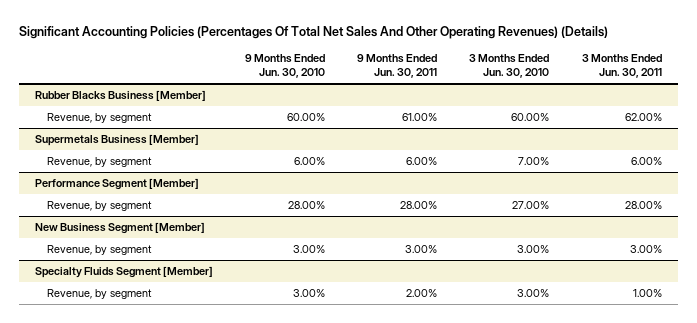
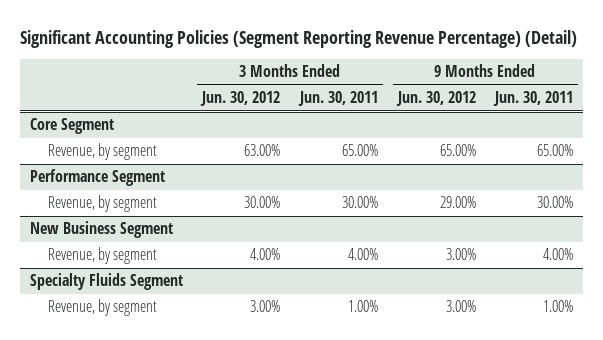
- Significant Accounting Policies (Percentages Of Total Net Sales And Other Operating Revenues) (Details)
+ Significant Accounting Policies (Segment Reporting Revenue Percentage) (Detail)
- | 9 Months Ended Jun. 30, 2010 | 9 Months Ended Jun. 30, 2011 | 3 Months Ended Jun. 30, 2010 | 3 Months Ended Jun. 30, 2011
+ | 3 Months Ended Jun. 30, 2012 | 3 Months Ended Jun. 30, 2011 | 9 Months Ended Jun. 30, 2012 | 9 Months Ended Jun. 30, 2011
- Rubber Blacks Business [Member]
- Revenue, by segment | 60.00% | 61.00% | 60.00% | 62.00%
- Supermetals Business [Member]
- Revenue, by segment | 6.00% | 6.00% | 7.00% | 6.00%
- Performance Segment [Member]
- Revenue, by segment | 28.00% | 28.00% | 27.00% | 28.00%
- New Business Segment [Member]
- Revenue, by segment | 3.00% | 3.00% | 3.00% | 3.00%
- Specialty Fluids Segment [Member]
- Revenue, by segment | 3.00% | 2.00% | 3.00% | 1.00%
+ Core Segment
+ Revenue, by segment | 63.00% | 65.00% | 65.00% | 65.00%
+ Performance Segment
+ Revenue, by segment | 30.00% | 30.00% | 29.00% | 30.00%
+ New Business Segment
+ Revenue, by segment | 4.00% | 4.00% | 3.00% | 4.00%
+ Specialty Fluids Segment
+ Revenue, by segment | 3.00% | 1.00% | 3.00% | 1.00%

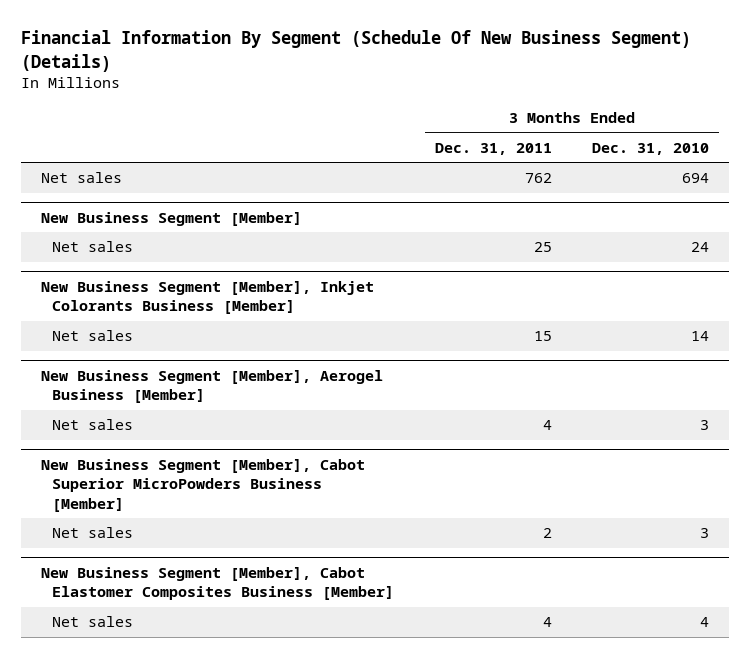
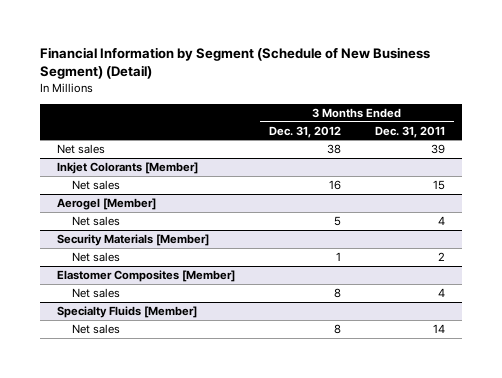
- Financial Information By Segment (Schedule Of New Business Segment) (Details)
+ Financial Information by Segment (Schedule of New Business Segment) (Detail)
- | 3 Months Ended Dec. 31, 2011 | 3 Months Ended Dec. 31, 2010
+ | 3 Months Ended Dec. 31, 2012 | 3 Months Ended Dec. 31, 2011
- Net sales | 762 | 694
- New Business Segment [Member]
- Net sales | 25 | 24
- New Business Segment [Member], Inkjet Colorants Business [Member]
+ Net sales | 38 | 39
+ Inkjet Colorants [Member]
- New Business Segment [Member], Aerogel Business [Member]
+ Aerogel [Member]
- New Business Segment [Member], Cabot Superior MicroPowders Business [Member]
+ Security Materials [Member]
- New Business Segment [Member], Cabot Elastomer Composites Business [Member]
+ Elastomer Composites [Member]
+ Specialty Fluids [Member]
+ Net sales | 8 | 14

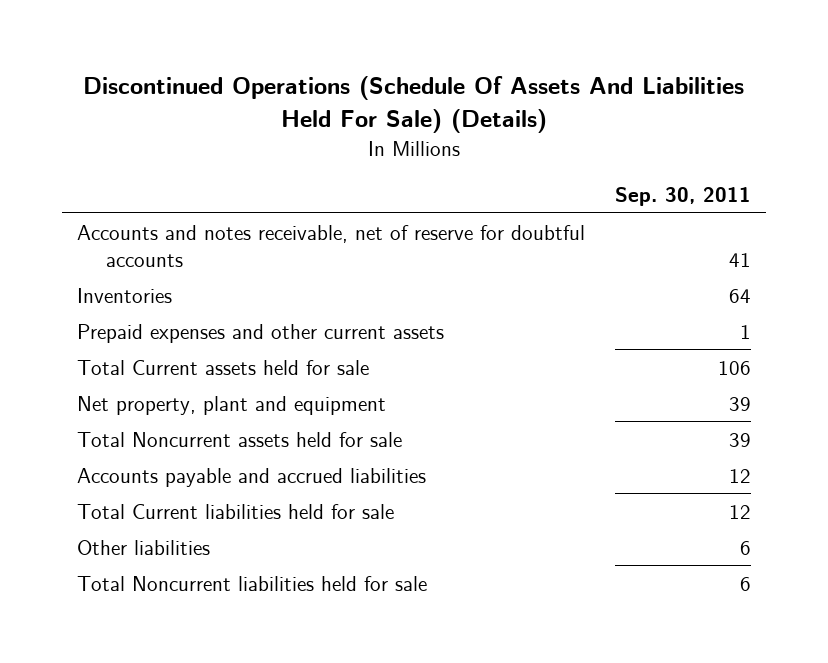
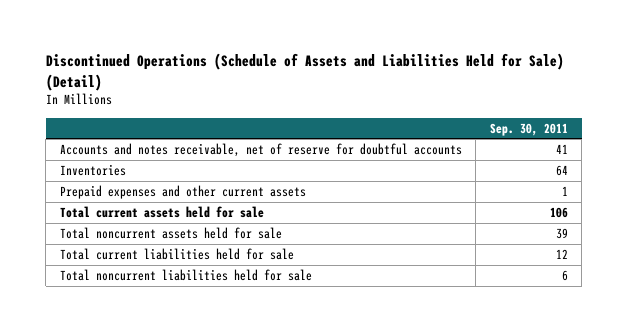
- Discontinued Operations (Schedule Of Assets And Liabilities Held For Sale) (Details)
+ Discontinued Operations (Schedule of Assets and Liabilities Held for Sale) (Detail)
- Total Current assets held for sale | 106
- Net property, plant and equipment | 39
- Total Noncurrent assets held for sale | 39
- Accounts payable and accrued liabilities | 12
- Total Current liabilities held for sale | 12
- Other liabilities | 6
- Total Noncurrent liabilities held for sale | 6
+ Total current assets held for sale | 106
+ Total noncurrent assets held for sale | 39
+ Total current liabilities held for sale | 12
+ Total noncurrent liabilities held for sale | 6

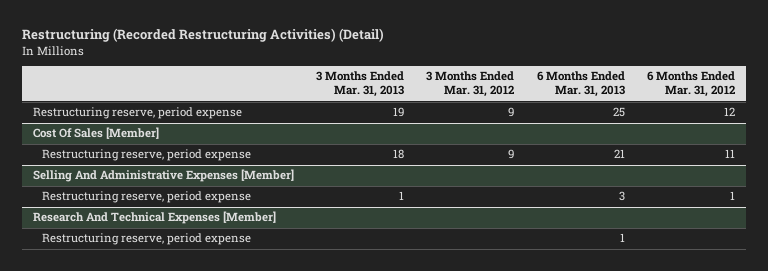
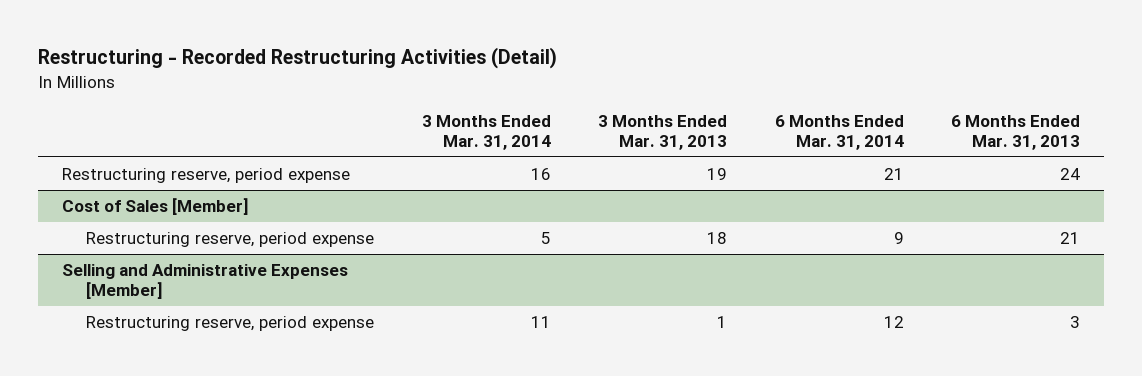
- Restructuring (Recorded Restructuring Activities) (Detail)
+ Restructuring - Recorded Restructuring Activities (Detail)
- | 3 Months Ended Mar. 31, 2013 | 3 Months Ended Mar. 31, 2012 | 6 Months Ended Mar. 31, 2013 | 6 Months Ended Mar. 31, 2012
+ | 3 Months Ended Mar. 31, 2014 | 3 Months Ended Mar. 31, 2013 | 6 Months Ended Mar. 31, 2014 | 6 Months Ended Mar. 31, 2013
- Restructuring reserve, period expense | 19 | 9 | 25 | 12
- Cost Of Sales [Member]
+ Restructuring reserve, period expense | 16 | 19 | 21 | 24
+ Cost of Sales [Member]
- Selling And Administrative Expenses [Member]
+ Selling and Administrative Expenses [Member]
- Research And Technical Expenses [Member]
- Restructuring reserve, period expense | | | 1 |

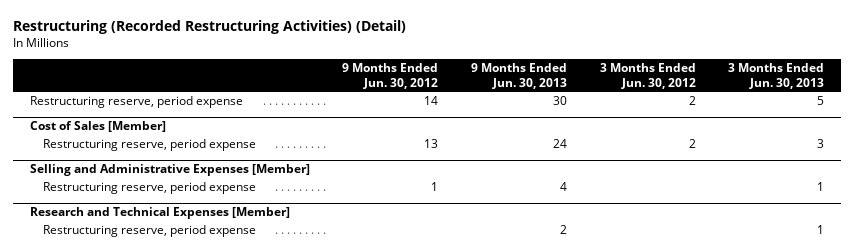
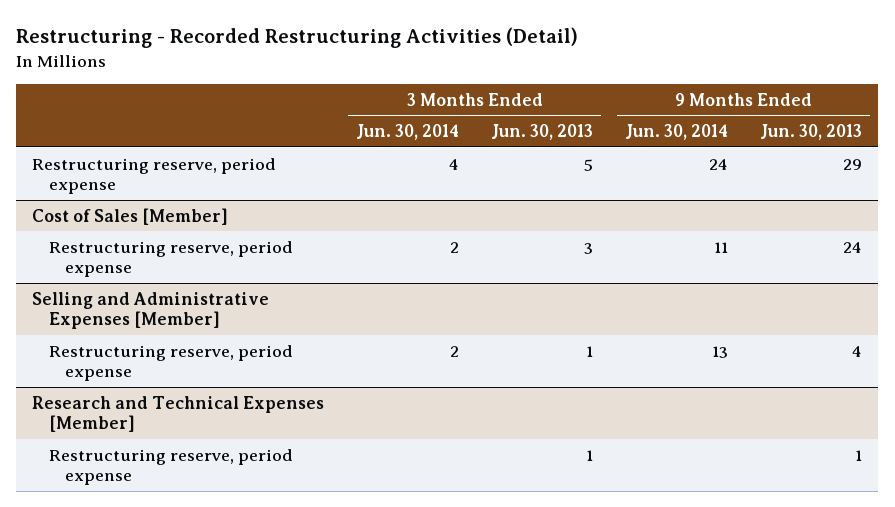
- Restructuring (Recorded Restructuring Activities) (Detail)
+ Restructuring - Recorded Restructuring Activities (Detail)
- | 9 Months Ended Jun. 30, 2012 | 9 Months Ended Jun. 30, 2013 | 3 Months Ended Jun. 30, 2012 | 3 Months Ended Jun. 30, 2013
+ | 3 Months Ended Jun. 30, 2014 | 3 Months Ended Jun. 30, 2013 | 9 Months Ended Jun. 30, 2014 | 9 Months Ended Jun. 30, 2013
- Restructuring reserve, period expense | 14 | 30 | 2 | 5
+ Restructuring reserve, period expense | 4 | 5 | 24 | 29
@ Research and Technical Expenses [Member]
- Restructuring reserve, period expense | | 2 | | 1
+ Restructuring reserve, period expense | | 1 | | 1

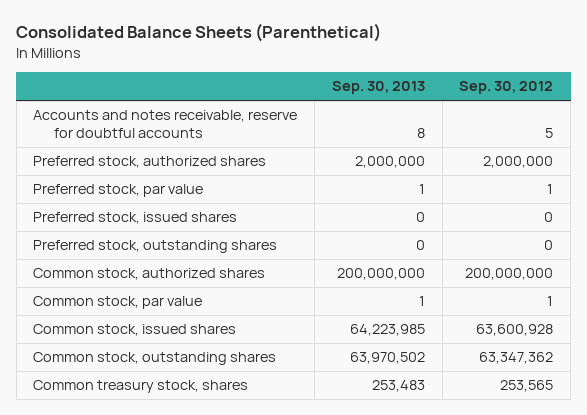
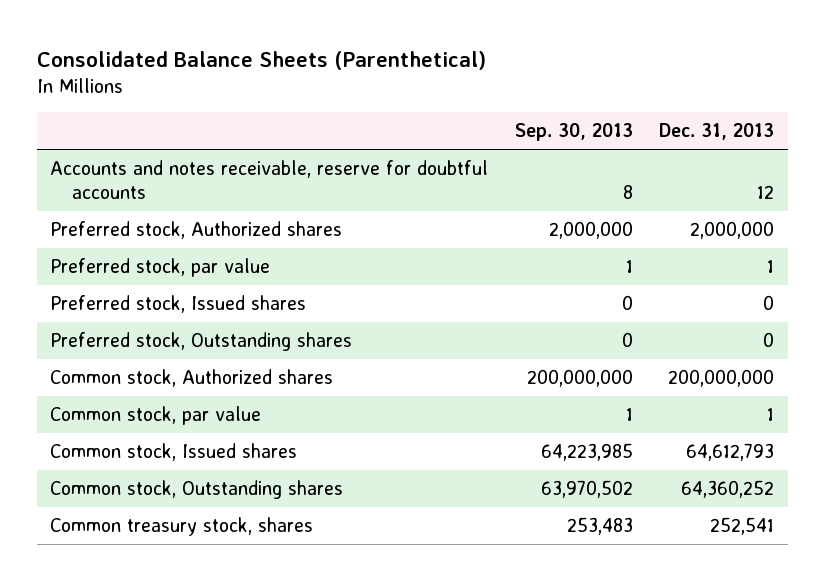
- | Sep. 30, 2013 | Sep. 30, 2012
+ | Sep. 30, 2013 | Dec. 31, 2013
- Preferred stock, authorized shares | 2,000,000 | 2,000,000
+ Preferred stock, Authorized shares | 2,000,000 | 2,000,000
- Preferred stock, issued shares | 0 | 0
- Preferred stock, outstanding shares | 0 | 0
- Common stock, authorized shares | 200,000,000 | 200,000,000
+ Preferred stock, Issued shares | 0 | 0
+ Preferred stock, Outstanding shares | 0 | 0
+ Common stock, Authorized shares | 200,000,000 | 200,000,000
- Common stock, issued shares | 64,223,985 | 63,600,928
- Common stock, outstanding shares | 63,970,502 | 63,347,362
+ Common stock, Issued shares | 64,223,985 | 64,612,793
+ Common stock, Outstanding shares | 63,970,502 | 64,360,252

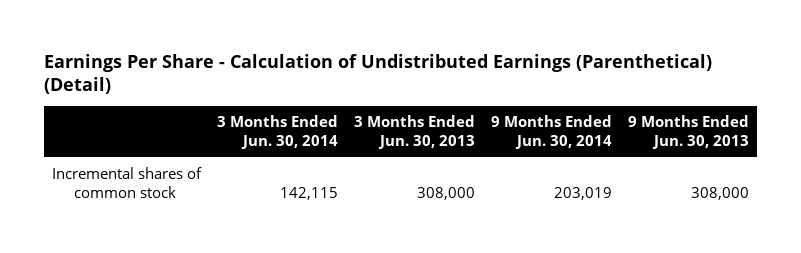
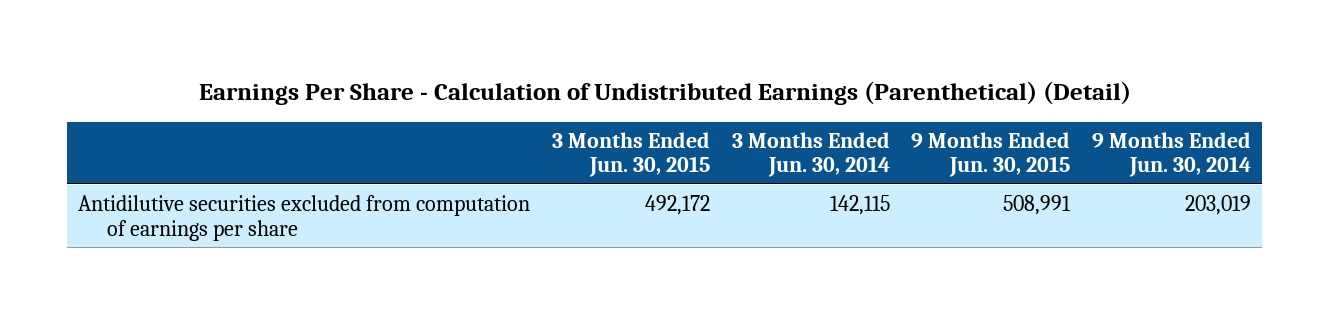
- | 3 Months Ended Jun. 30, 2014 | 3 Months Ended Jun. 30, 2013 | 9 Months Ended Jun. 30, 2014 | 9 Months Ended Jun. 30, 2013
+ | 3 Months Ended Jun. 30, 2015 | 3 Months Ended Jun. 30, 2014 | 9 Months Ended Jun. 30, 2015 | 9 Months Ended Jun. 30, 2014
- Incremental shares of common stock | 142,115 | 308,000 | 203,019 | 308,000
+ Antidilutive securities excluded from computation of earnings per share | 492,172 | 142,115 | 508,991 | 203,019

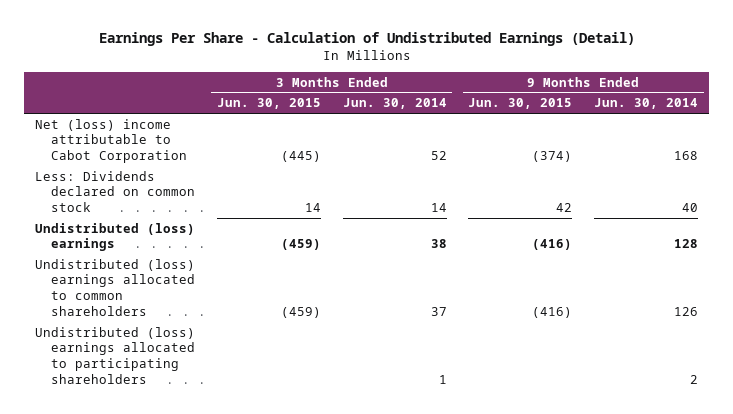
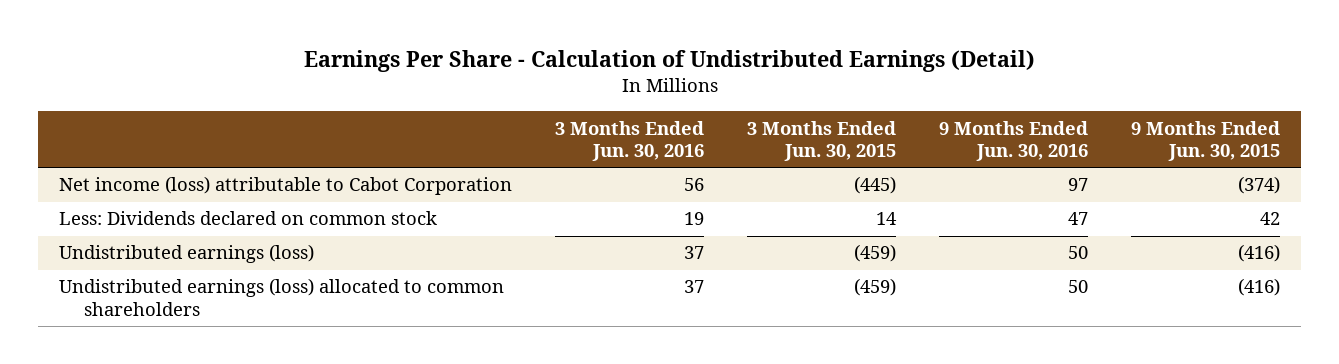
- | 3 Months Ended Jun. 30, 2015 | 3 Months Ended Jun. 30, 2014 | 9 Months Ended Jun. 30, 2015 | 9 Months Ended Jun. 30, 2014
+ | 3 Months Ended Jun. 30, 2016 | 3 Months Ended Jun. 30, 2015 | 9 Months Ended Jun. 30, 2016 | 9 Months Ended Jun. 30, 2015
- Net (loss) income attributable to Cabot Corporation | (445) | 52 | (374) | 168
+ Net income (loss) attributable to Cabot Corporation | 56 | (445) | 97 | (374)
- Undistributed (loss) earnings | (459) | 38 | (416) | 128
- Undistributed (loss) earnings allocated to common shareholders | (459) | 37 | (416) | 126
- Undistributed (loss) earnings allocated to participating shareholders | | 1 | | 2
+ Undistributed earnings (loss) | 37 | (459) | 50 | (416)
+ Undistributed earnings (loss) allocated to common shareholders | 37 | (459) | 50 | (416)

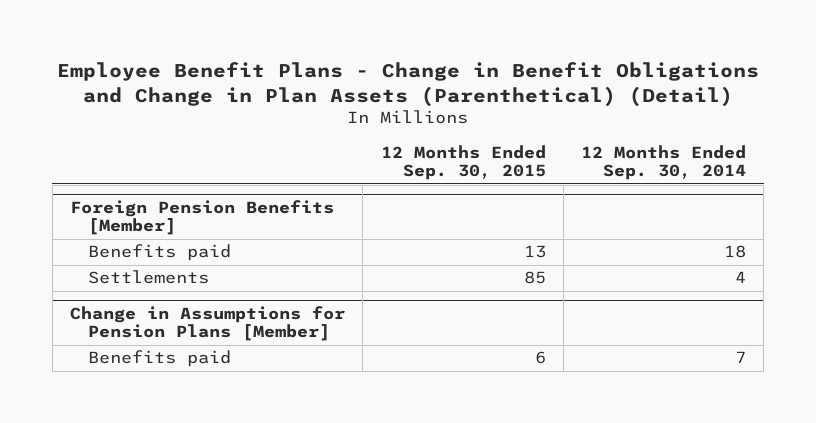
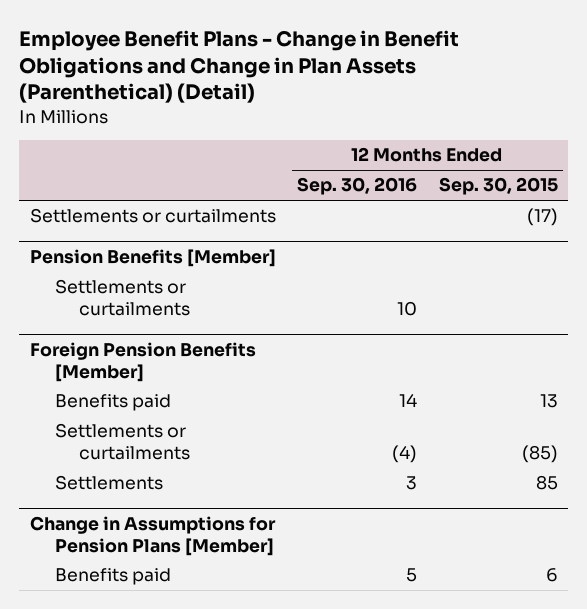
- | 12 Months Ended Sep. 30, 2015 | 12 Months Ended Sep. 30, 2014
+ | 12 Months Ended Sep. 30, 2016 | 12 Months Ended Sep. 30, 2015
+ Settlements or curtailments | | (17)
+ Pension Benefits [Member]
+ Settlements or curtailments | 10 |
@ Foreign Pension Benefits [Member]
+ Settlements or curtailments | (4) | (85)

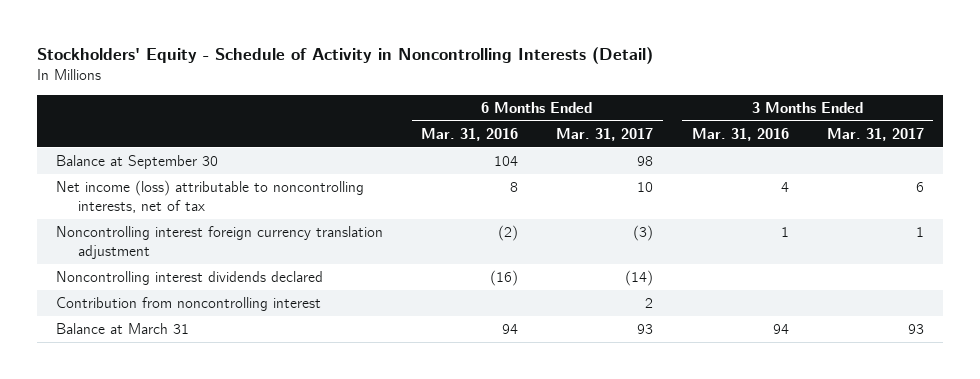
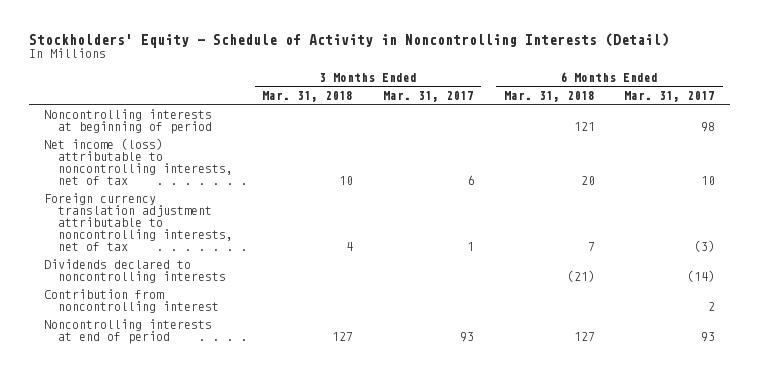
- | 6 Months Ended Mar. 31, 2016 | 6 Months Ended Mar. 31, 2017 | 3 Months Ended Mar. 31, 2016 | 3 Months Ended Mar. 31, 2017
+ | 3 Months Ended Mar. 31, 2018 | 3 Months Ended Mar. 31, 2017 | 6 Months Ended Mar. 31, 2018 | 6 Months Ended Mar. 31, 2017
- Balance at September 30 | 104 | 98 | |
+ Noncontrolling interests at beginning of period | | | 121 | 98
- Noncontrolling interest foreign currency translation adjustment | (2) | (3) | 1 | 1
- Noncontrolling interest dividends declared | (16) | (14) | |
+ Foreign currency translation adjustment attributable to noncontrolling interests, net of tax | 4 | 1 | 7 | (3)
+ Dividends declared to noncontrolling interests | | | (21) | (14)
- Balance at March 31 | 94 | 93 | 94 | 93
+ Noncontrolling interests at end of period | 127 | 93 | 127 | 93

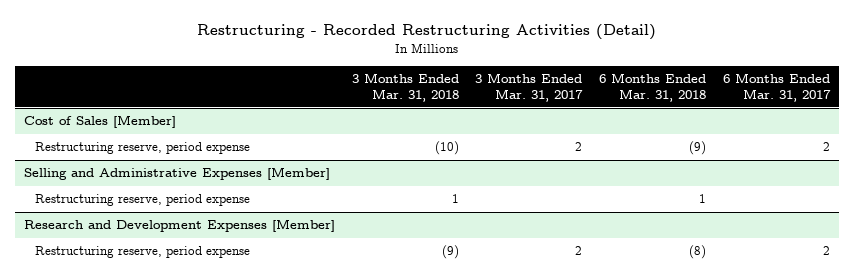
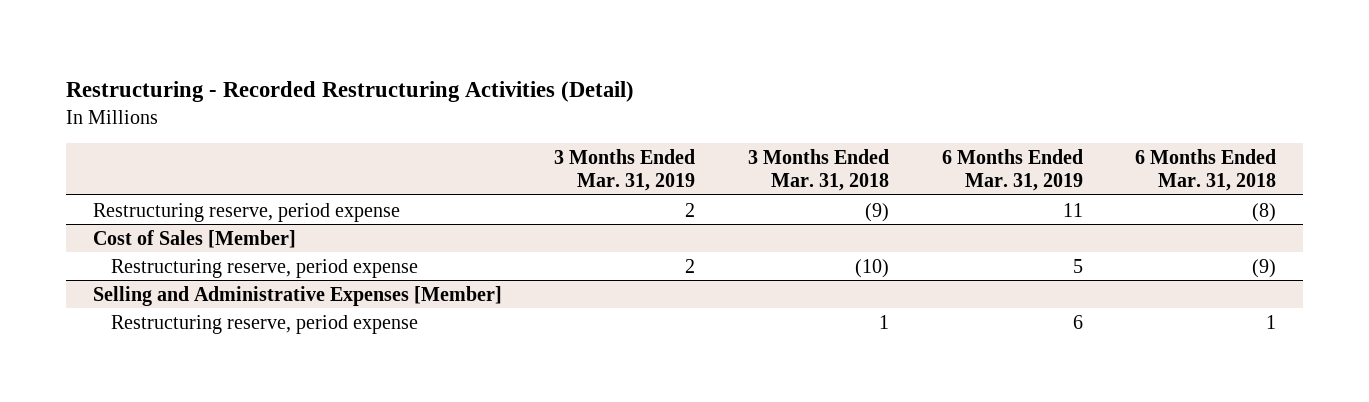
- | 3 Months Ended Mar. 31, 2018 | 3 Months Ended Mar. 31, 2017 | 6 Months Ended Mar. 31, 2018 | 6 Months Ended Mar. 31, 2017
+ | 3 Months Ended Mar. 31, 2019 | 3 Months Ended Mar. 31, 2018 | 6 Months Ended Mar. 31, 2019 | 6 Months Ended Mar. 31, 2018
+ Restructuring reserve, period expense | 2 | (9) | 11 | (8)
- Research and Development Expenses [Member]
- Restructuring reserve, period expense | (9) | 2 | (8) | 2

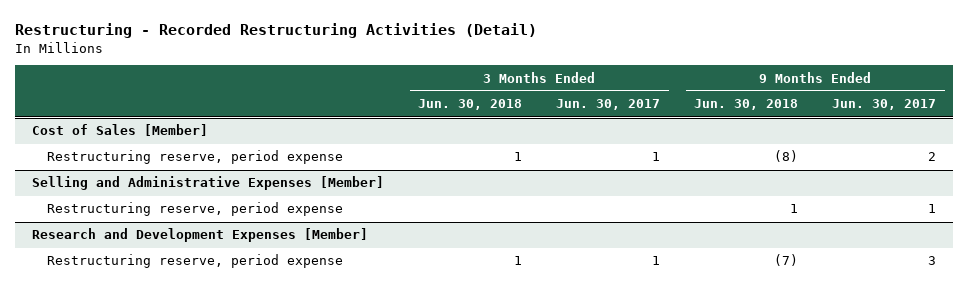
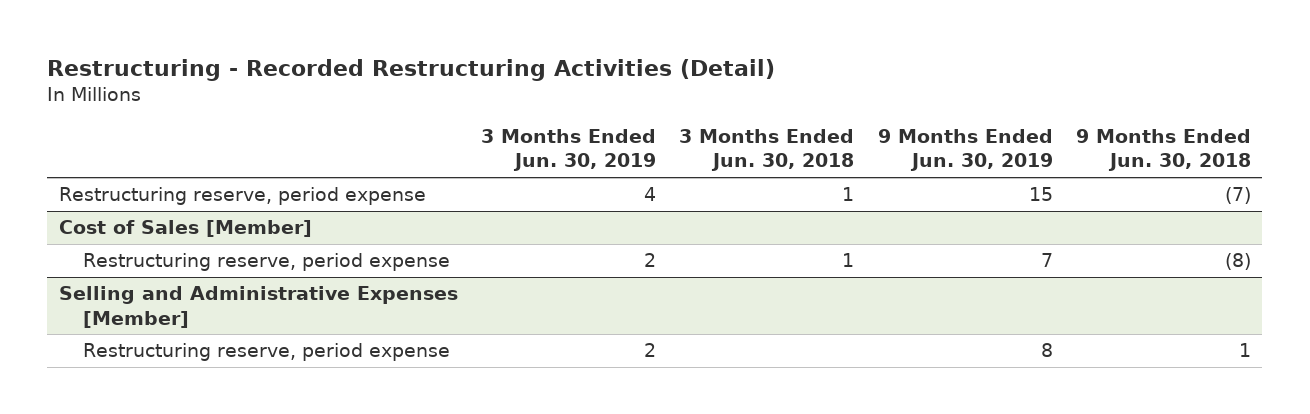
- | 3 Months Ended Jun. 30, 2018 | 3 Months Ended Jun. 30, 2017 | 9 Months Ended Jun. 30, 2018 | 9 Months Ended Jun. 30, 2017
+ | 3 Months Ended Jun. 30, 2019 | 3 Months Ended Jun. 30, 2018 | 9 Months Ended Jun. 30, 2019 | 9 Months Ended Jun. 30, 2018
+ Restructuring reserve, period expense | 4 | 1 | 15 | (7)
- Research and Development Expenses [Member]
- Restructuring reserve, period expense | 1 | 1 | (7) | 3

